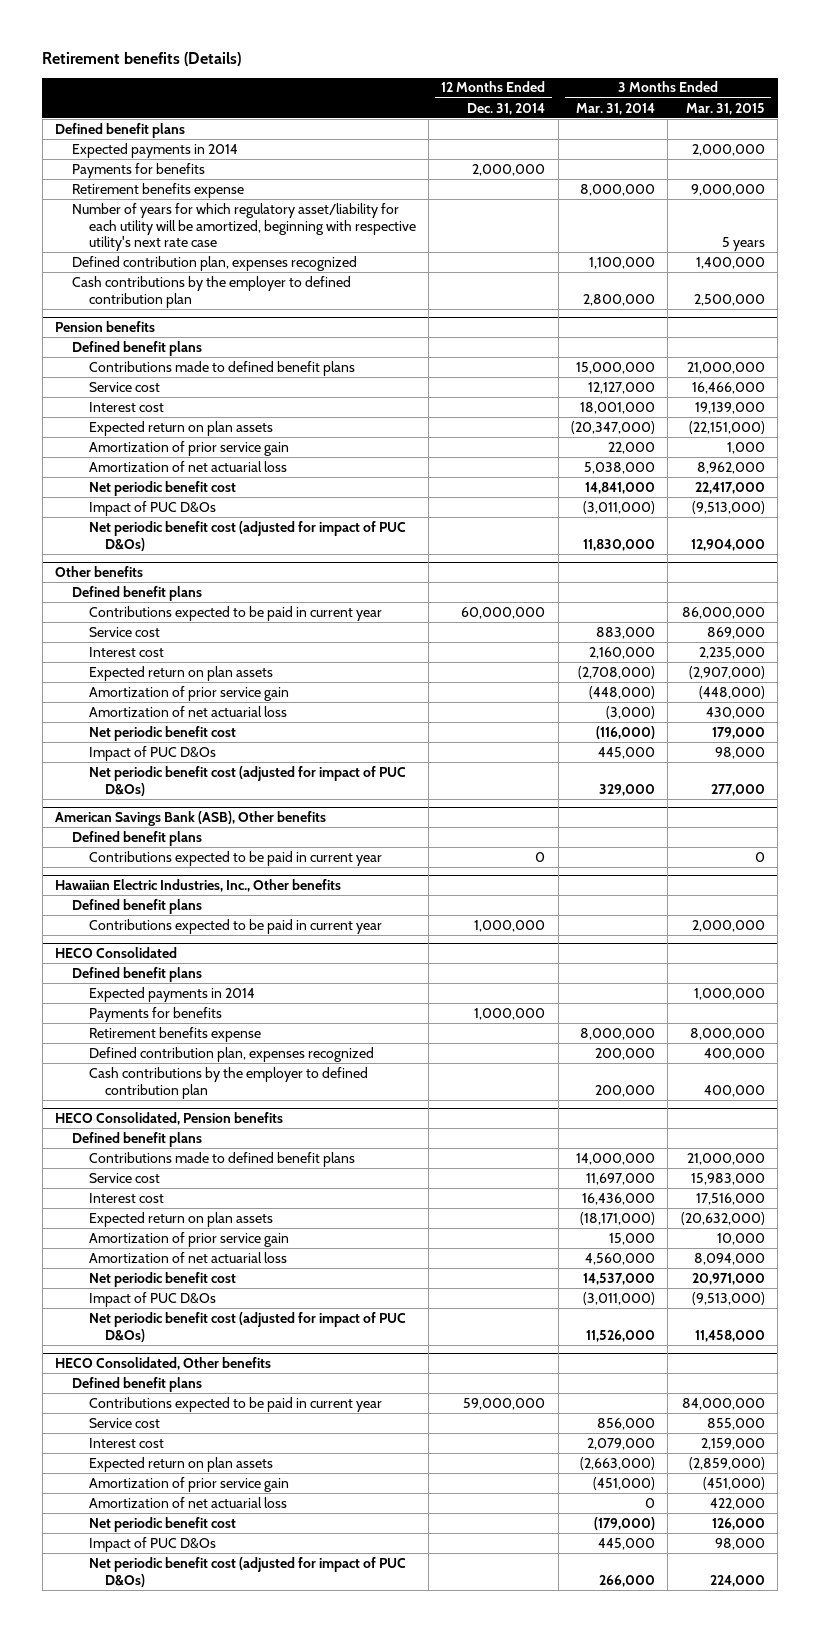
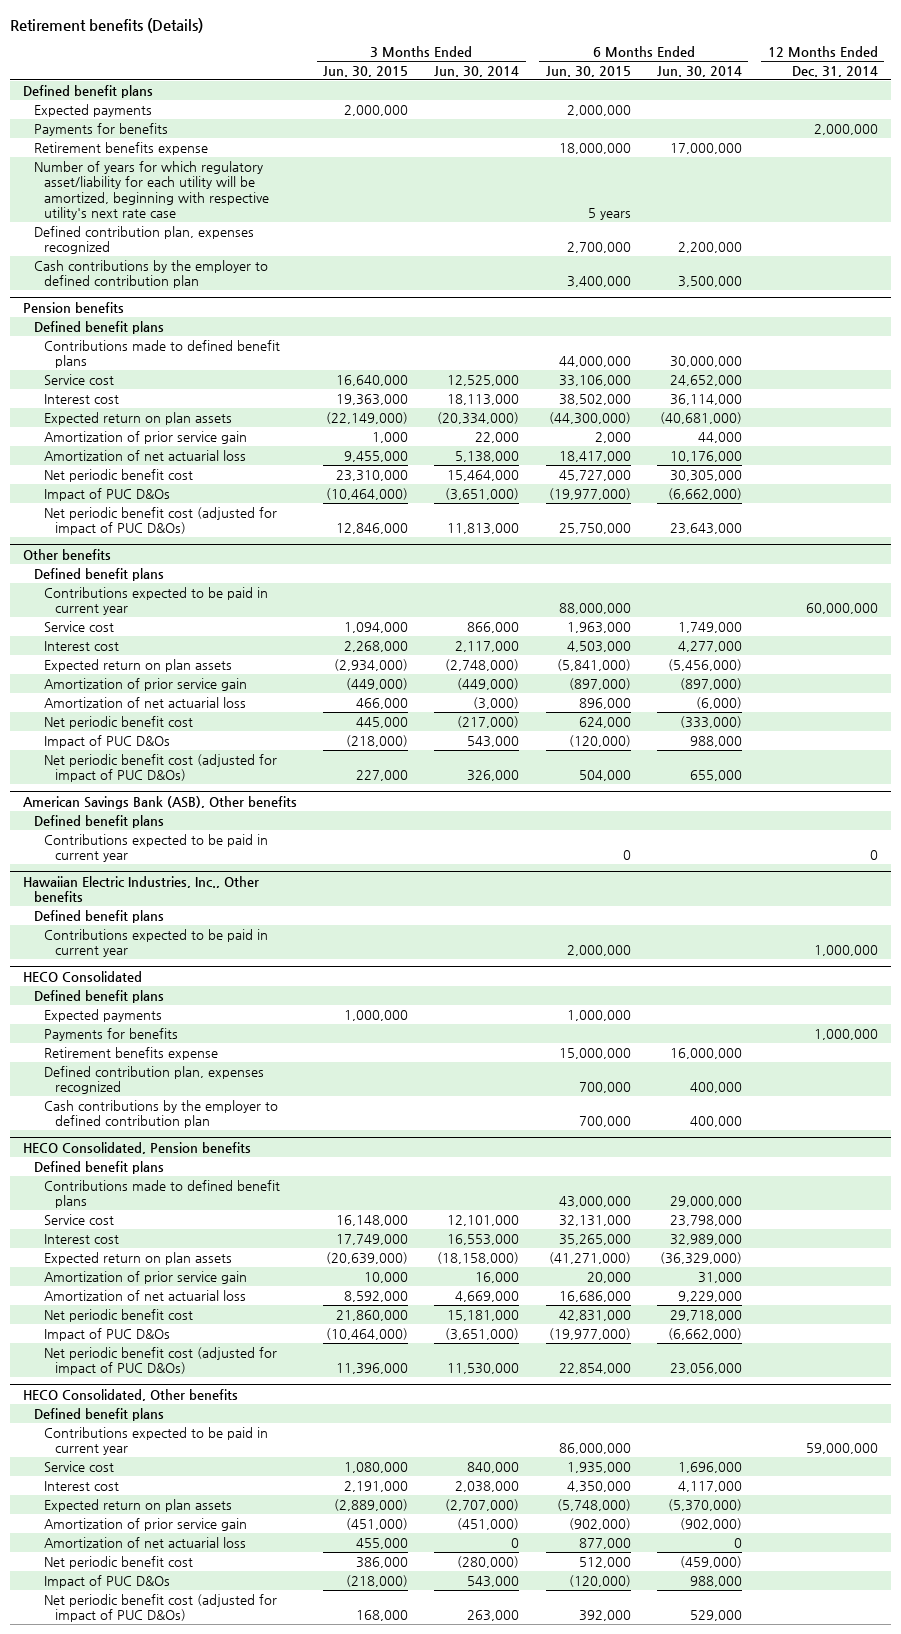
- | 12 Months Ended Dec. 31, 2014 | 3 Months Ended Mar. 31, 2014 | 3 Months Ended Mar. 31, 2015
+ | 3 Months Ended Jun. 30, 2015 | 3 Months Ended Jun. 30, 2014 | 6 Months Ended Jun. 30, 2015 | 6 Months Ended Jun. 30, 2014 | 12 Months Ended Dec. 31, 2014
- Expected payments in 2014 | | | 2,000,000
+ Expected payments | 2,000,000 | | 2,000,000 | |
@ HECO Consolidated
- Expected payments in 2014 | | | 1,000,000
+ Expected payments | 1,000,000 | | 1,000,000 | |

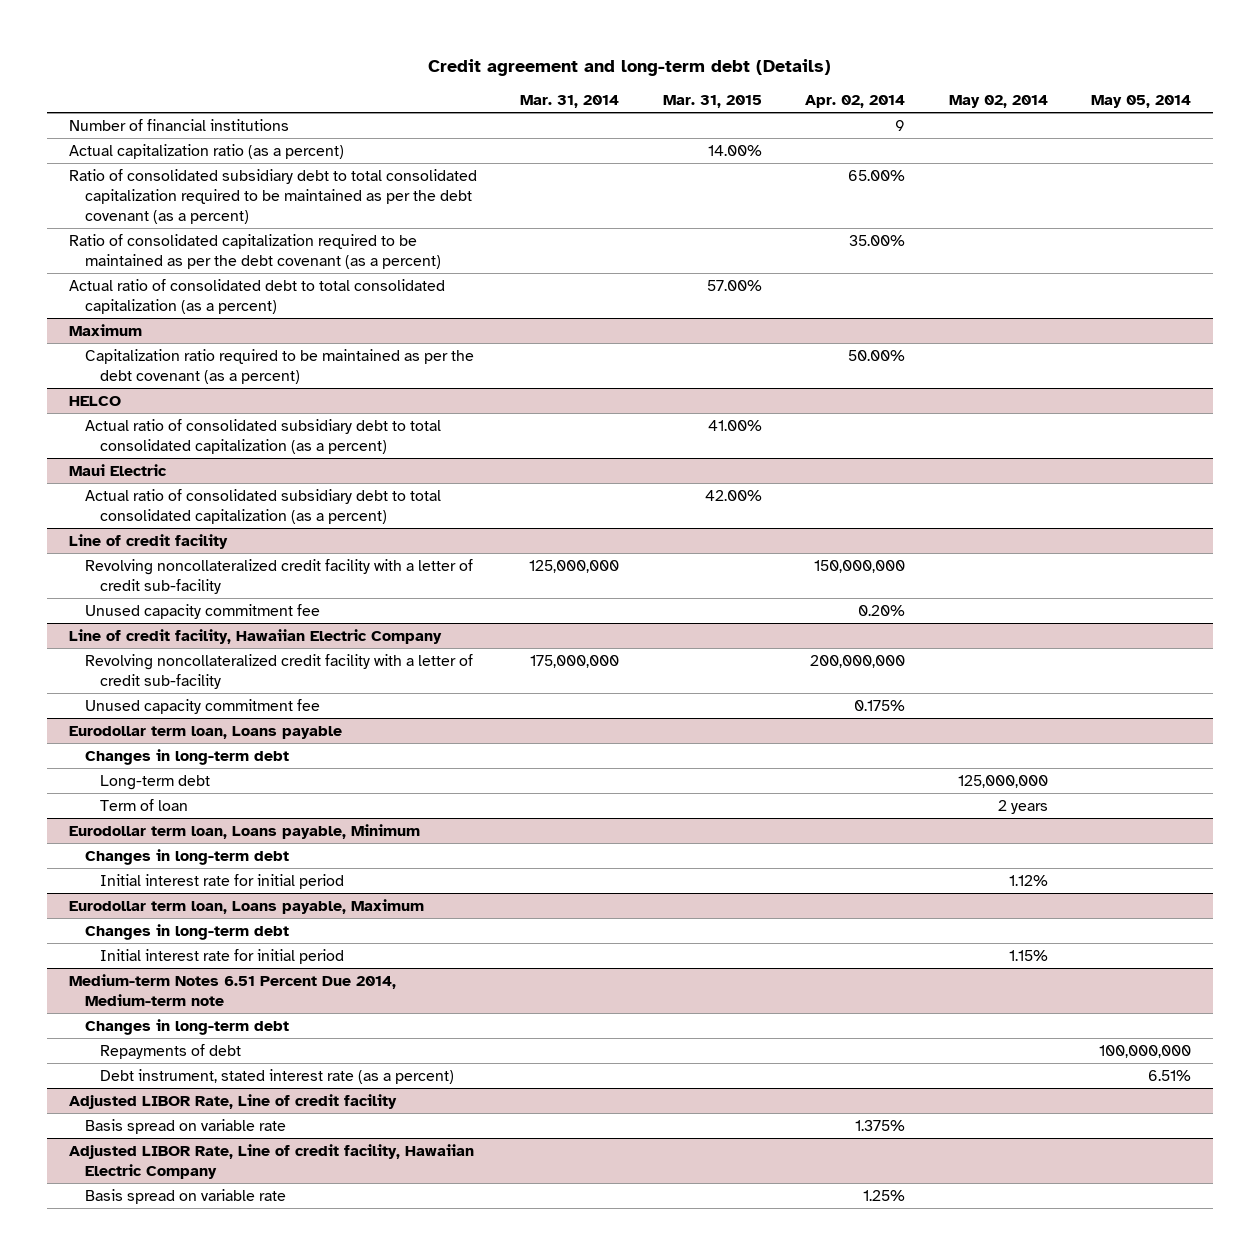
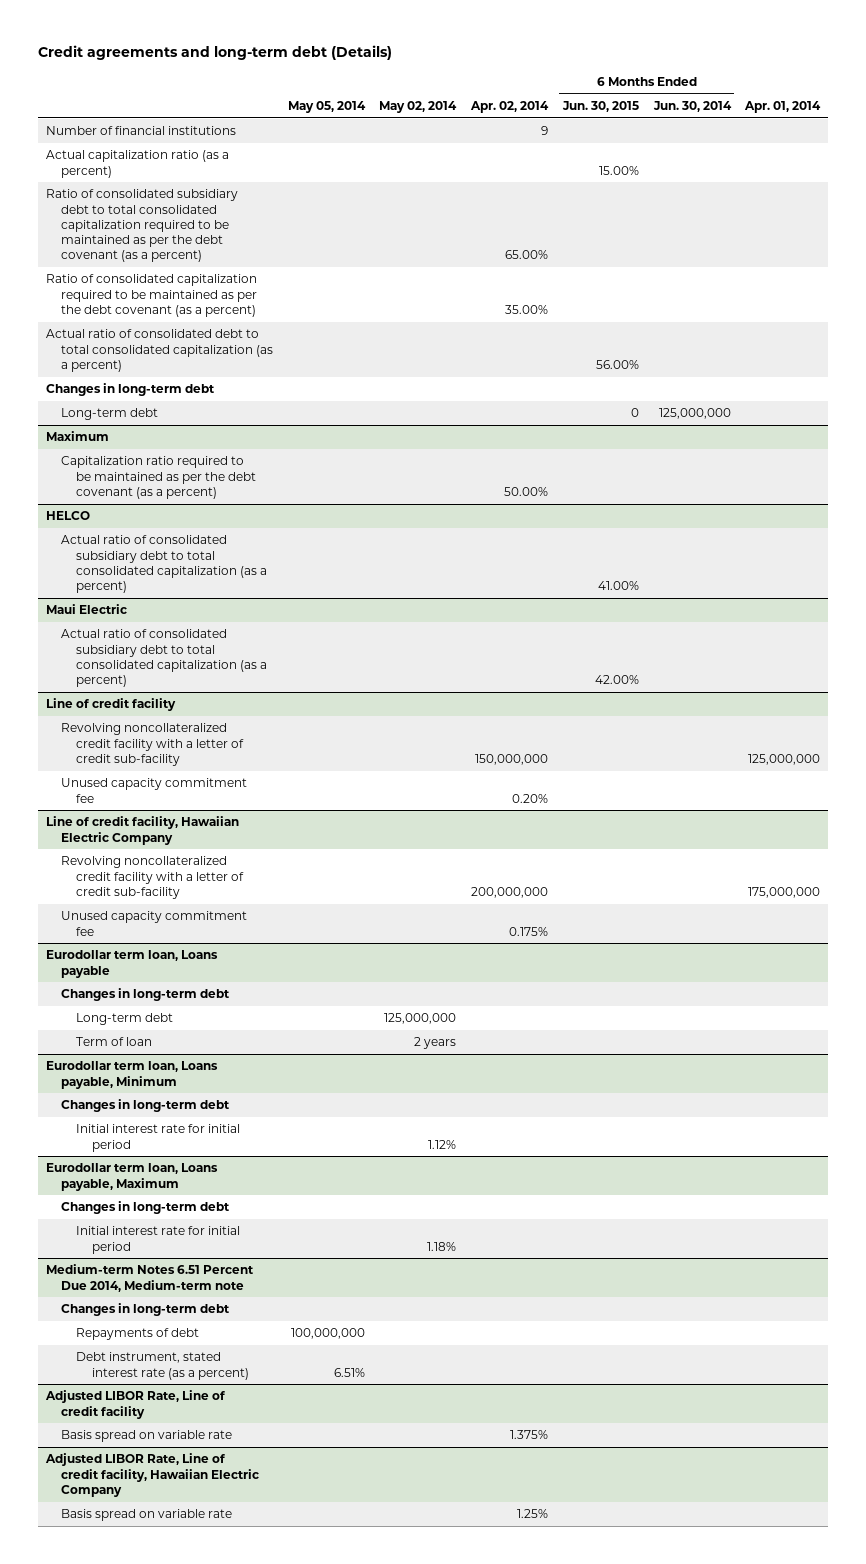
- Credit agreement and long-term debt (Details)
+ Credit agreements and long-term debt (Details)
- | Mar. 31, 2014 | Mar. 31, 2015 | Apr. 02, 2014 | May 02, 2014 | May 05, 2014
+ | May 05, 2014 | May 02, 2014 | Apr. 02, 2014 | 6 Months Ended Jun. 30, 2015 | 6 Months Ended Jun. 30, 2014 | Apr. 01, 2014
+ Changes in long-term debt
+ Long-term debt | | | | 0 | 125,000,000 |
@ Eurodollar term loan, Loans payable, Maximum
- Initial interest rate for initial period | | | | 1.15% |
+ Initial interest rate for initial period | | 1.18% | | | |

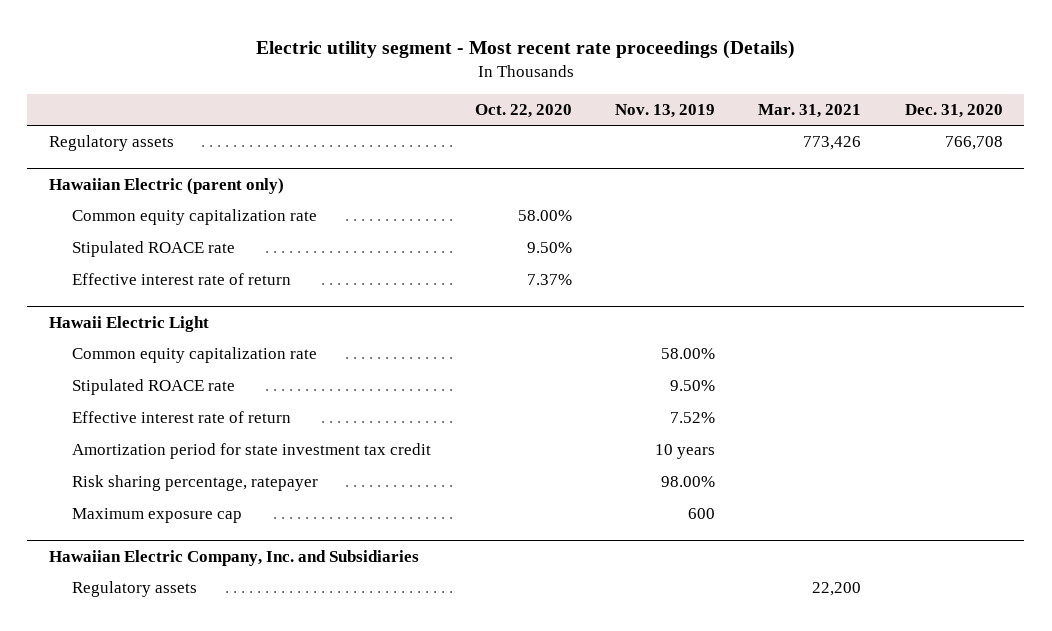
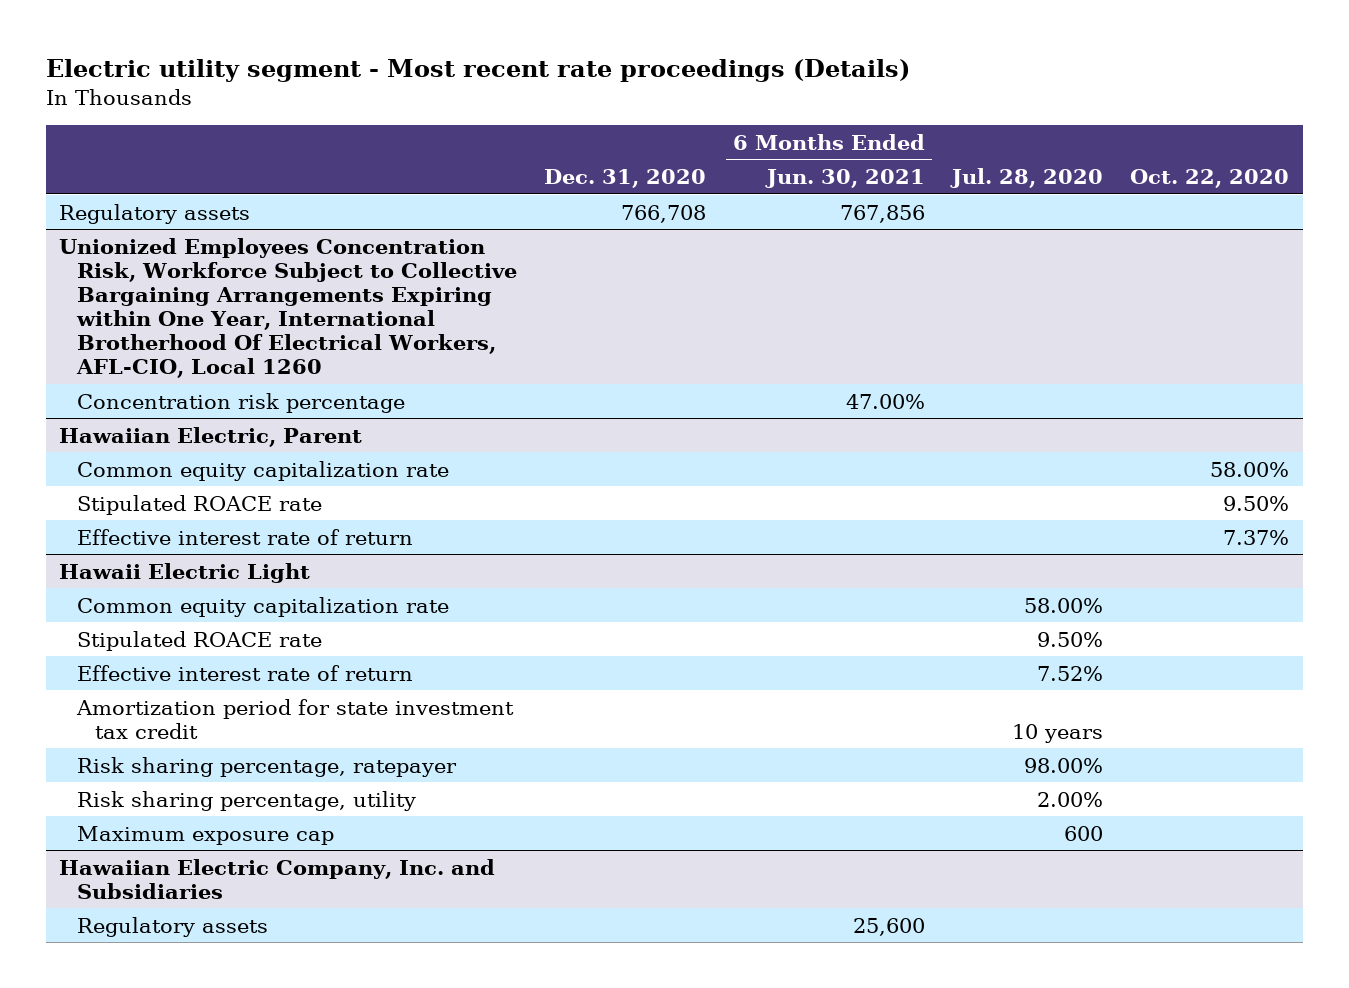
- | Oct. 22, 2020 | Nov. 13, 2019 | Mar. 31, 2021 | Dec. 31, 2020
+ | Dec. 31, 2020 | 6 Months Ended Jun. 30, 2021 | Jul. 28, 2020 | Oct. 22, 2020
- Hawaiian Electric (parent only)
+ Unionized Employees Concentration Risk, Workforce Subject to Collective Bargaining Arrangements Expiring within One Year, International Brotherhood Of Electrical Workers, AFL-CIO, Local 1260
+ Concentration risk percentage | | 47.00% | |
+ Hawaiian Electric, Parent
@ Hawaii Electric Light
+ Risk sharing percentage, utility | | | 2.00% |

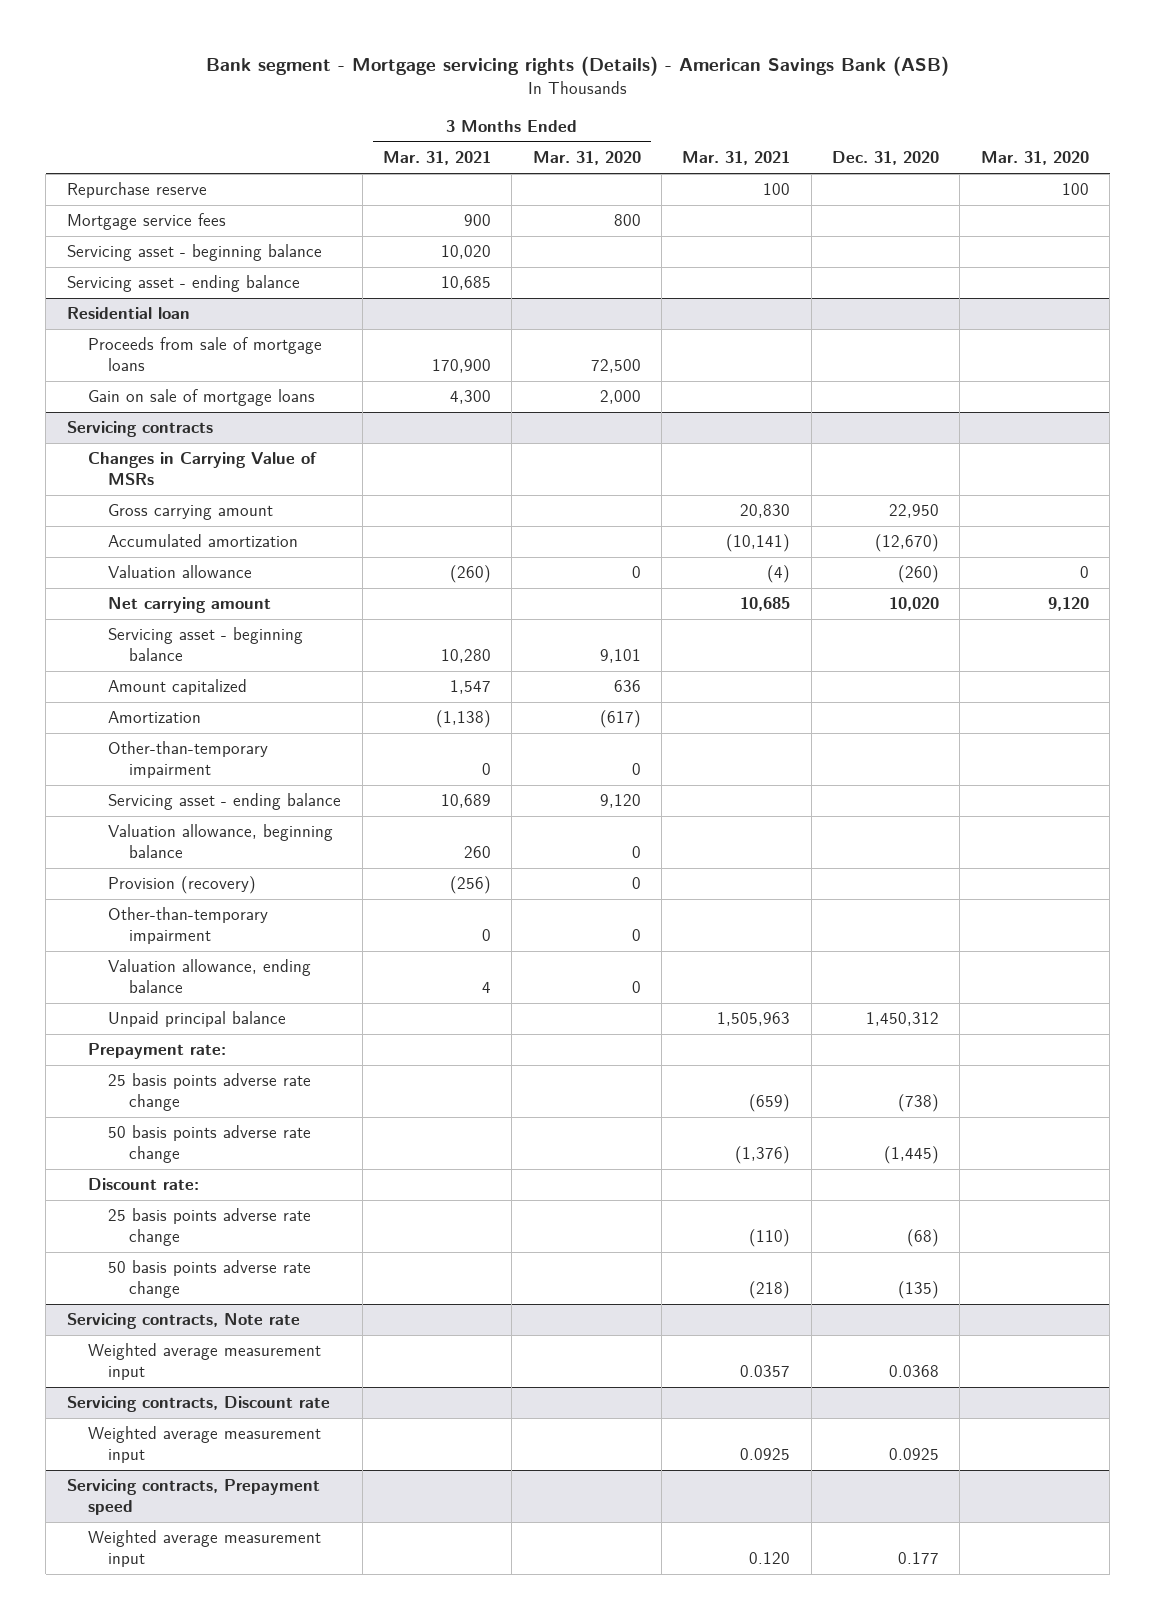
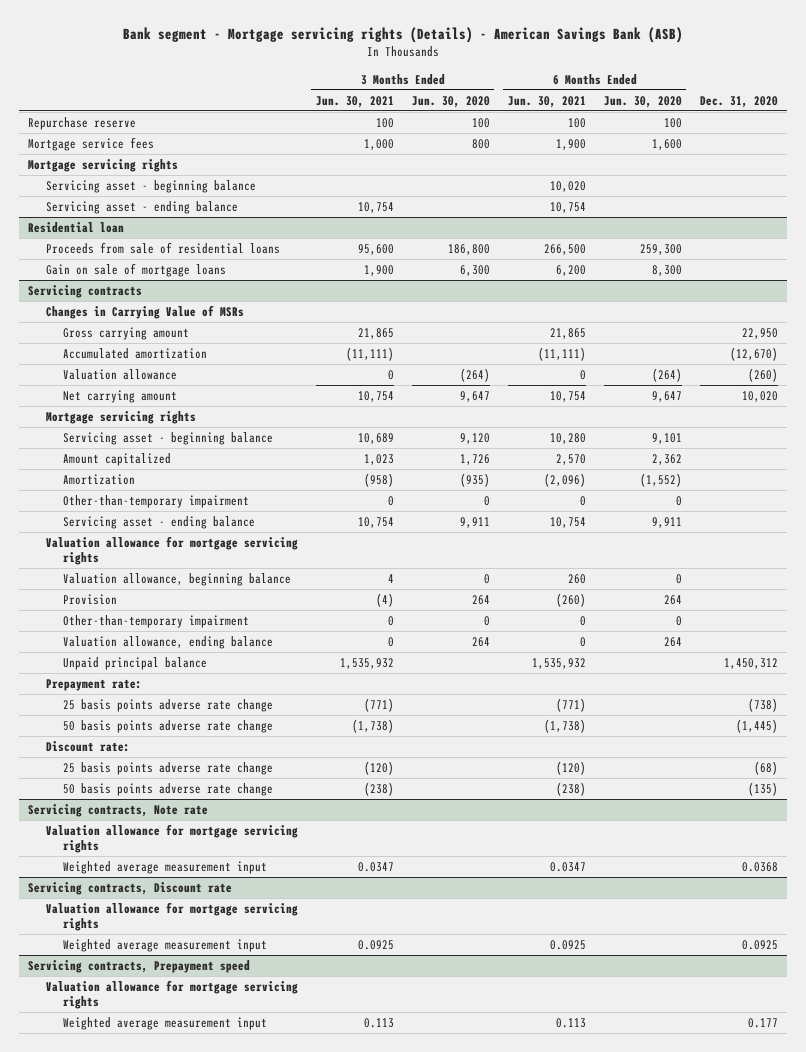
- | 3 Months Ended Mar. 31, 2021 | 3 Months Ended Mar. 31, 2020 | Mar. 31, 2021 | Dec. 31, 2020 | Mar. 31, 2020
+ | 3 Months Ended Jun. 30, 2021 | 3 Months Ended Jun. 30, 2020 | 6 Months Ended Jun. 30, 2021 | 6 Months Ended Jun. 30, 2020 | Dec. 31, 2020
+ Mortgage servicing rights
@ Residential loan
- Proceeds from sale of mortgage loans | 170,900 | 72,500 | | |
+ Proceeds from sale of residential loans | 95,600 | 186,800 | 266,500 | 259,300 |
@ Servicing contracts
+ Mortgage servicing rights
+ Valuation allowance for mortgage servicing rights
- Provision (recovery) | (256) | 0 | | |
+ Provision | (4) | 264 | (260) | 264 |
@ Servicing contracts, Note rate
+ Valuation allowance for mortgage servicing rights
@ Servicing contracts, Discount rate
+ Valuation allowance for mortgage servicing rights
@ Servicing contracts, Prepayment speed
+ Valuation allowance for mortgage servicing rights

